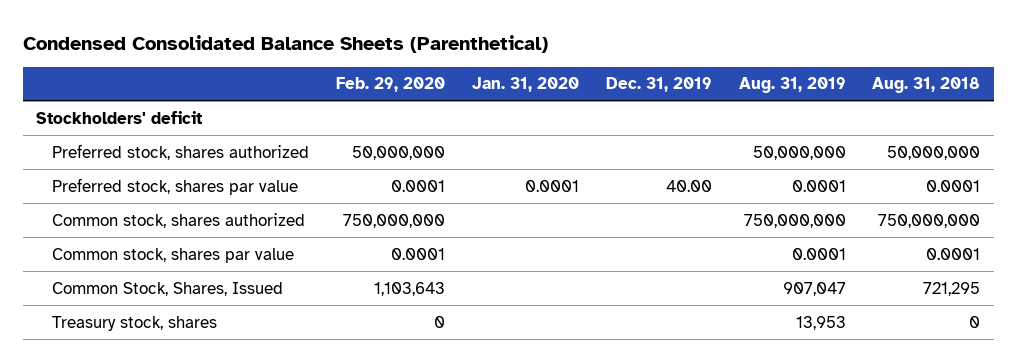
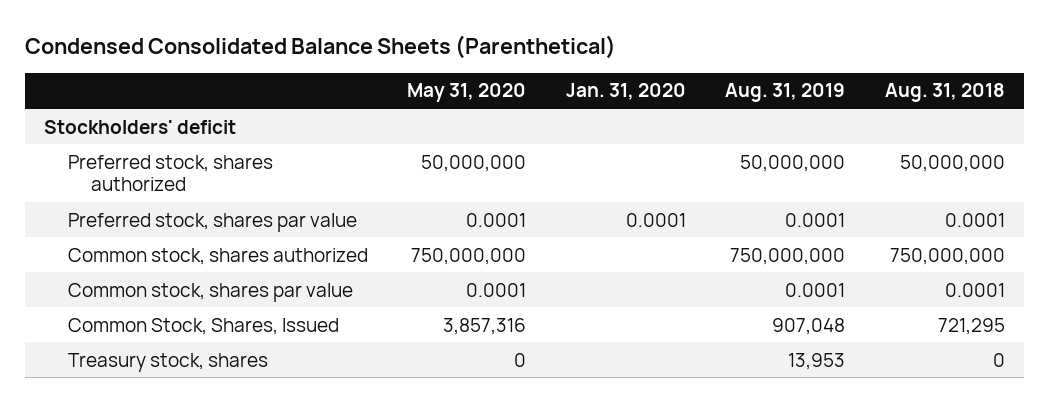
- | Feb. 29, 2020 | Jan. 31, 2020 | Dec. 31, 2019 | Aug. 31, 2019 | Aug. 31, 2018
+ | May 31, 2020 | Jan. 31, 2020 | Aug. 31, 2019 | Aug. 31, 2018
- Common Stock, Shares, Issued | 1,103,643 | | | 907,047 | 721,295
+ Common Stock, Shares, Issued | 3,857,316 | | 907,048 | 721,295

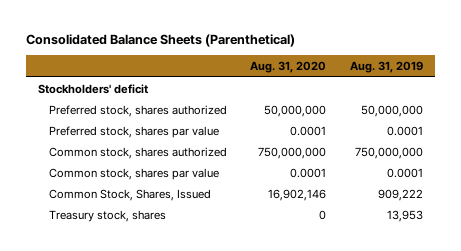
- Condensed Consolidated Balance Sheets (Parenthetical)
+ Consolidated Balance Sheets (Parenthetical)
- | May 31, 2020 | Jan. 31, 2020 | Aug. 31, 2019 | Aug. 31, 2018
+ | Aug. 31, 2020 | Aug. 31, 2019
- Common Stock, Shares, Issued | 3,857,316 | | 907,048 | 721,295
+ Common Stock, Shares, Issued | 16,902,146 | 909,222

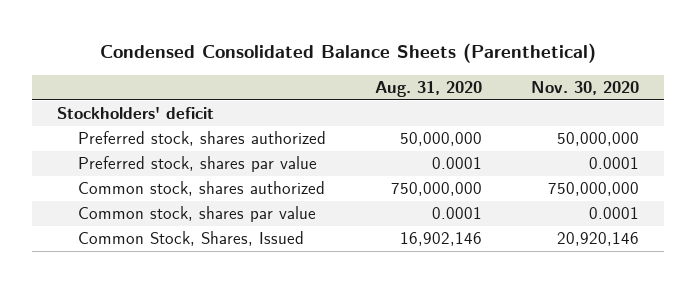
- Consolidated Balance Sheets (Parenthetical)
+ Condensed Consolidated Balance Sheets (Parenthetical)
- | Aug. 31, 2020 | Aug. 31, 2019
+ | Aug. 31, 2020 | Nov. 30, 2020
- Treasury stock, shares | 0 | 13,953

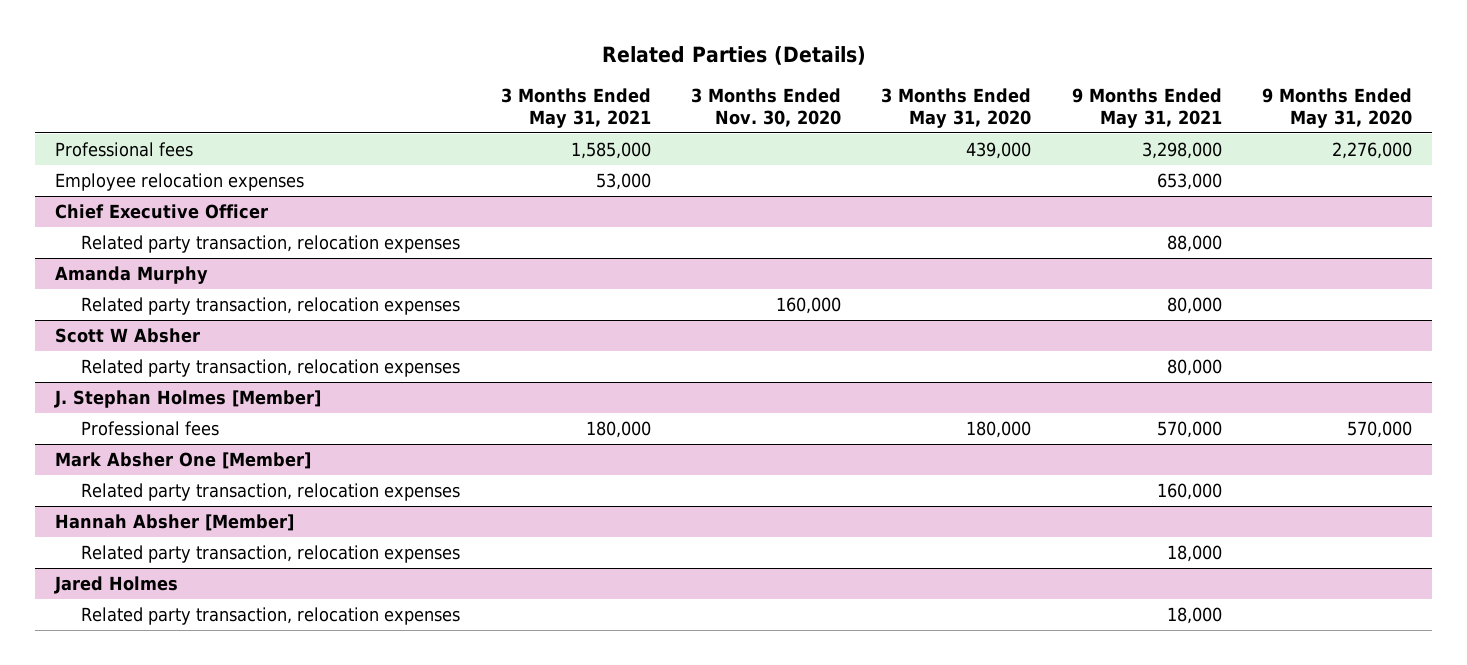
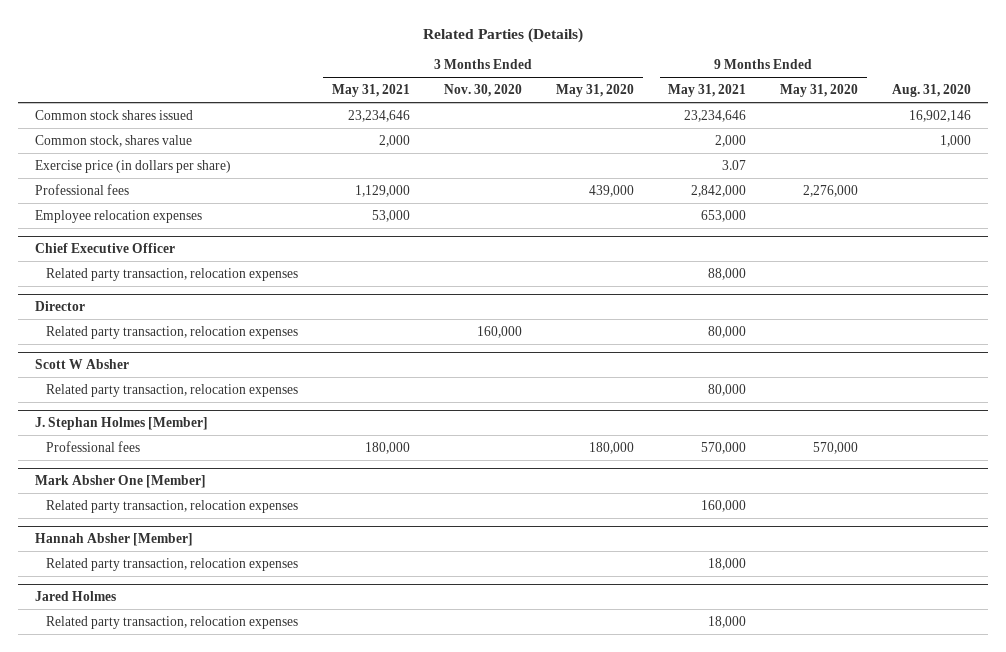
- | 3 Months Ended May 31, 2021 | 3 Months Ended Nov. 30, 2020 | 3 Months Ended May 31, 2020 | 9 Months Ended May 31, 2021 | 9 Months Ended May 31, 2020
+ | 3 Months Ended May 31, 2021 | 3 Months Ended Nov. 30, 2020 | 3 Months Ended May 31, 2020 | 9 Months Ended May 31, 2021 | 9 Months Ended May 31, 2020 | Aug. 31, 2020
- Professional fees | 1,585,000 | | 439,000 | 3,298,000 | 2,276,000
+ Common stock shares issued | 23,234,646 | | | 23,234,646 | | 16,902,146
+ Common stock, shares value | 2,000 | | | 2,000 | | 1,000
+ Exercise price (in dollars per share) | | | | 3.07 | |
+ Professional fees | 1,129,000 | | 439,000 | 2,842,000 | 2,276,000 |
- Amanda Murphy
+ Director

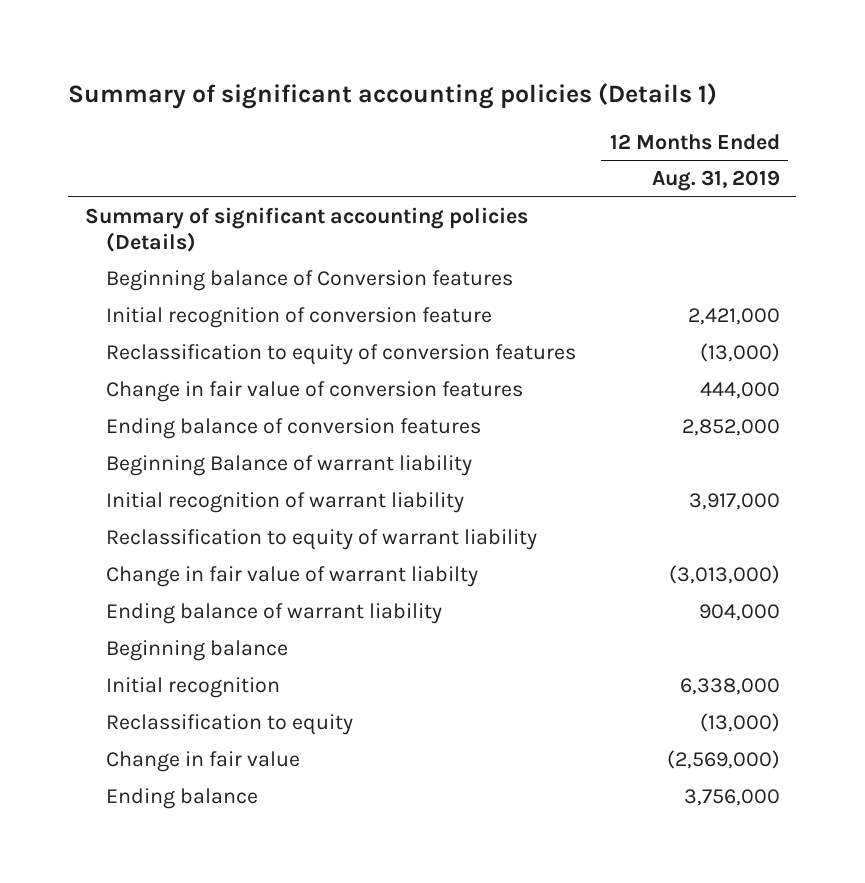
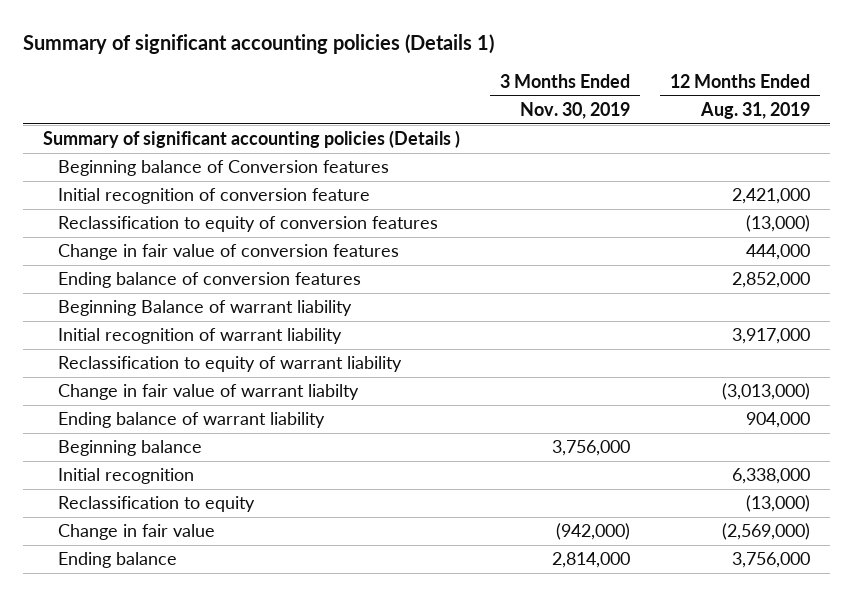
- | 12 Months Ended Aug. 31, 2019
+ | 3 Months Ended Nov. 30, 2019 | 12 Months Ended Aug. 31, 2019
- Summary of significant accounting policies (Details)
+ Summary of significant accounting policies (Details )

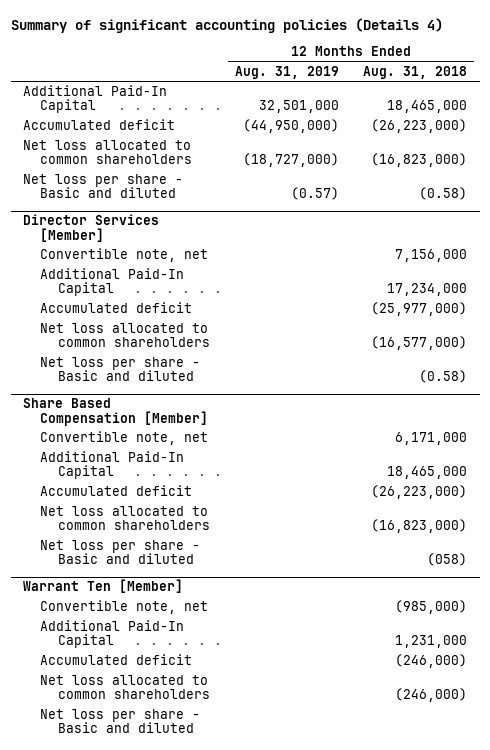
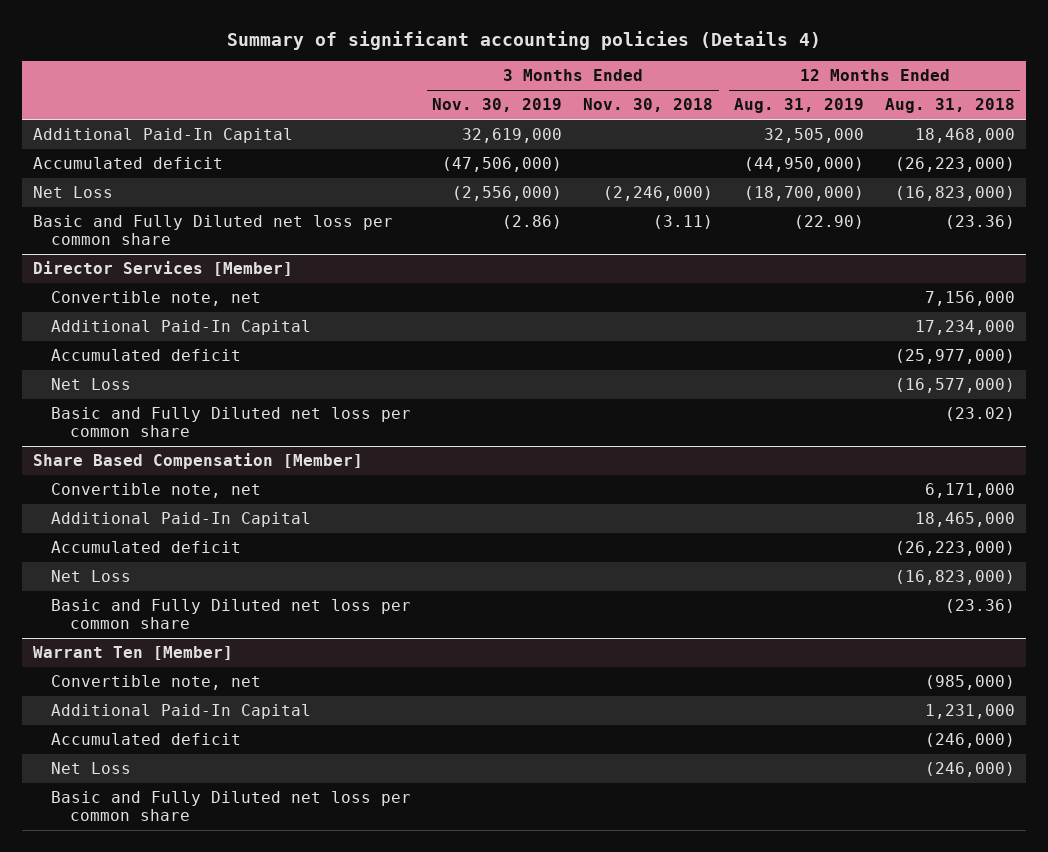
- | 12 Months Ended Aug. 31, 2019 | 12 Months Ended Aug. 31, 2018
+ | 3 Months Ended Nov. 30, 2019 | 3 Months Ended Nov. 30, 2018 | 12 Months Ended Aug. 31, 2019 | 12 Months Ended Aug. 31, 2018
- Additional Paid-In Capital | 32,501,000 | 18,465,000
+ Additional Paid-In Capital | 32,619,000 | | 32,505,000 | 18,468,000
- Net loss allocated to common shareholders | (18,727,000) | (16,823,000)
- Net loss per share - Basic and diluted | (0.57) | (0.58)
+ Net Loss | (2,556,000) | (2,246,000) | (18,700,000) | (16,823,000)
+ Basic and Fully Diluted net loss per common share | (2.86) | (3.11) | (22.90) | (23.36)
@ Director Services [Member]
- Net loss allocated to common shareholders | | (16,577,000)
- Net loss per share - Basic and diluted | | (0.58)
+ Net Loss | | | | (16,577,000)
+ Basic and Fully Diluted net loss per common share | | | | (23.02)
@ Share Based Compensation [Member]
- Net loss allocated to common shareholders | | (16,823,000)
- Net loss per share - Basic and diluted | | (058)
+ Net Loss | | | | (16,823,000)
+ Basic and Fully Diluted net loss per common share | | | | (23.36)
@ Warrant Ten [Member]
- Net loss allocated to common shareholders | | (246,000)
- Net loss per share - Basic and diluted
+ Net Loss | | | | (246,000)
+ Basic and Fully Diluted net loss per common share

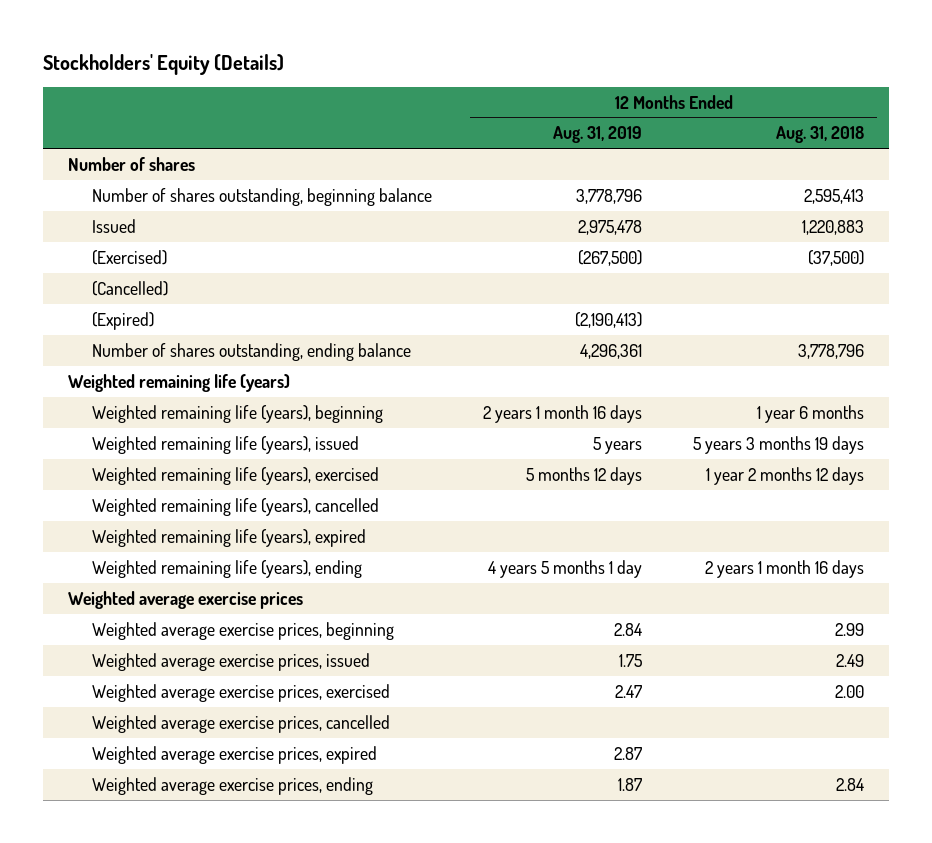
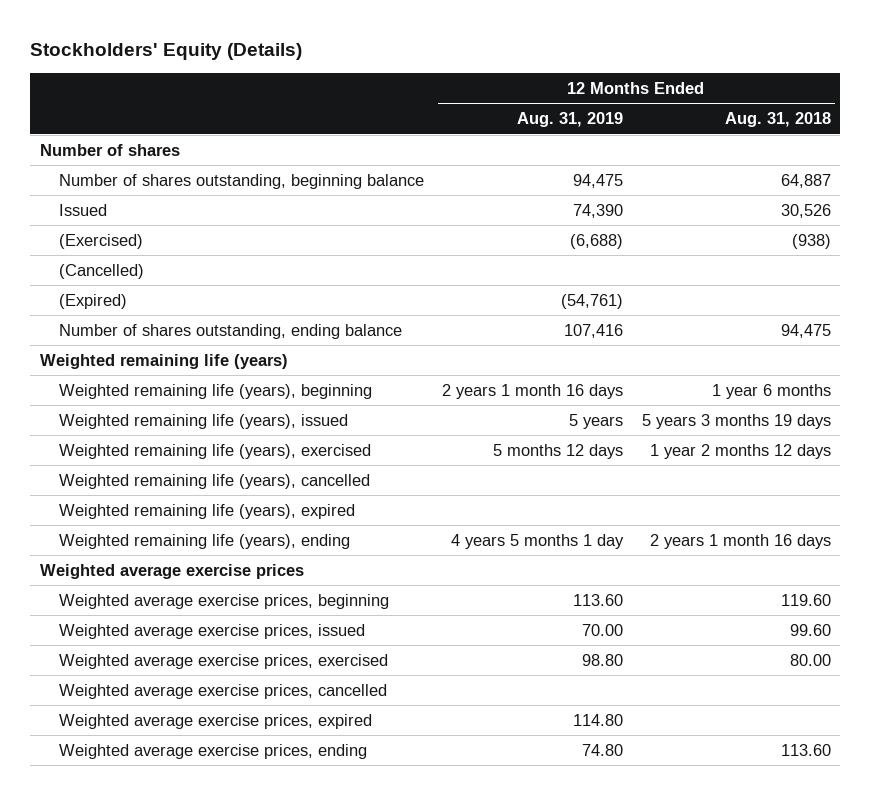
- Number of shares outstanding, beginning balance | 3,778,796 | 2,595,413
- Issued | 2,975,478 | 1,220,883
- (Exercised) | (267,500) | (37,500)
+ Number of shares outstanding, beginning balance | 94,475 | 64,887
+ Issued | 74,390 | 30,526
+ (Exercised) | (6,688) | (938)
- (Expired) | (2,190,413) |
- Number of shares outstanding, ending balance | 4,296,361 | 3,778,796
+ (Expired) | (54,761) |
+ Number of shares outstanding, ending balance | 107,416 | 94,475
- Weighted average exercise prices, beginning | 2.84 | 2.99
- Weighted average exercise prices, issued | 1.75 | 2.49
- Weighted average exercise prices, exercised | 2.47 | 2.00
+ Weighted average exercise prices, beginning | 113.60 | 119.60
+ Weighted average exercise prices, issued | 70.00 | 99.60
+ Weighted average exercise prices, exercised | 98.80 | 80.00
- Weighted average exercise prices, expired | 2.87 |
- Weighted average exercise prices, ending | 1.87 | 2.84
+ Weighted average exercise prices, expired | 114.80 |
+ Weighted average exercise prices, ending | 74.80 | 113.60

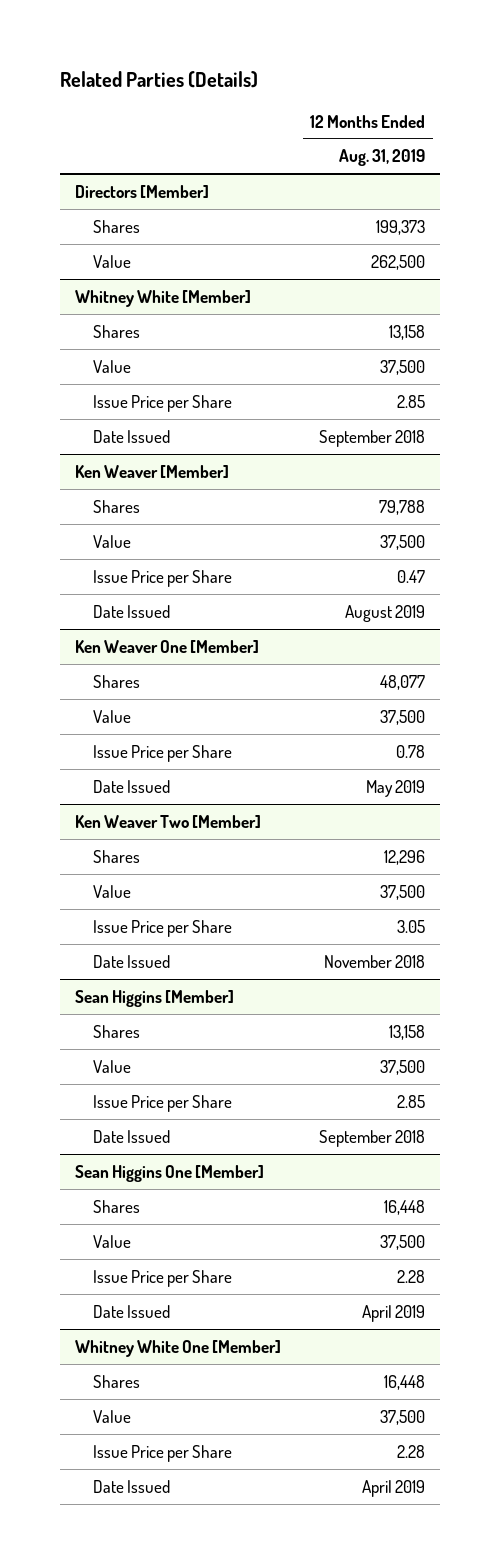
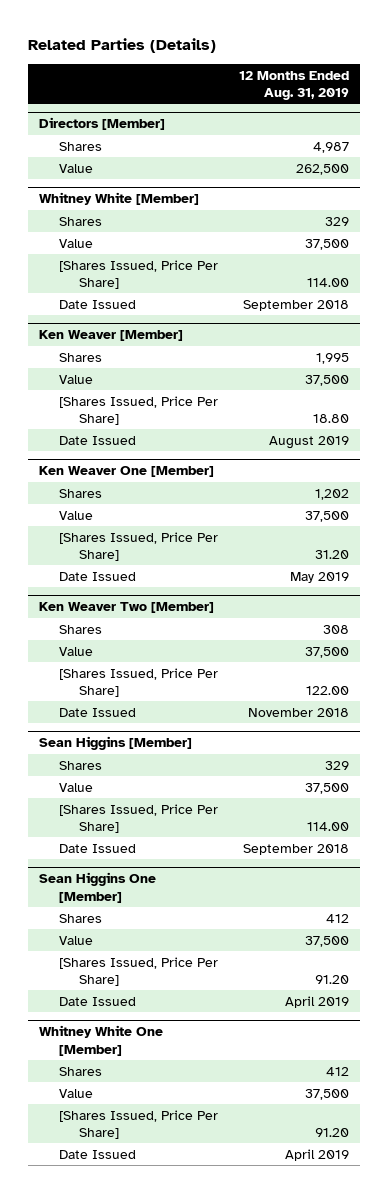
@ Directors [Member]
- Shares | 199,373
+ Shares | 4,987
@ Whitney White [Member]
- Shares | 13,158
+ Shares | 329
- Issue Price per Share | 2.85
+ [Shares Issued, Price Per Share] | 114.00
@ Ken Weaver [Member]
- Shares | 79,788
+ Shares | 1,995
- Issue Price per Share | 0.47
+ [Shares Issued, Price Per Share] | 18.80
@ Ken Weaver One [Member]
- Shares | 48,077
+ Shares | 1,202
- Issue Price per Share | 0.78
+ [Shares Issued, Price Per Share] | 31.20
@ Ken Weaver Two [Member]
- Shares | 12,296
+ Shares | 308
- Issue Price per Share | 3.05
+ [Shares Issued, Price Per Share] | 122.00
@ Sean Higgins [Member]
- Shares | 13,158
+ Shares | 329
- Issue Price per Share | 2.85
+ [Shares Issued, Price Per Share] | 114.00
@ Sean Higgins One [Member]
- Shares | 16,448
+ Shares | 412
- Issue Price per Share | 2.28
+ [Shares Issued, Price Per Share] | 91.20
@ Whitney White One [Member]
- Shares | 16,448
+ Shares | 412
- Issue Price per Share | 2.28
+ [Shares Issued, Price Per Share] | 91.20

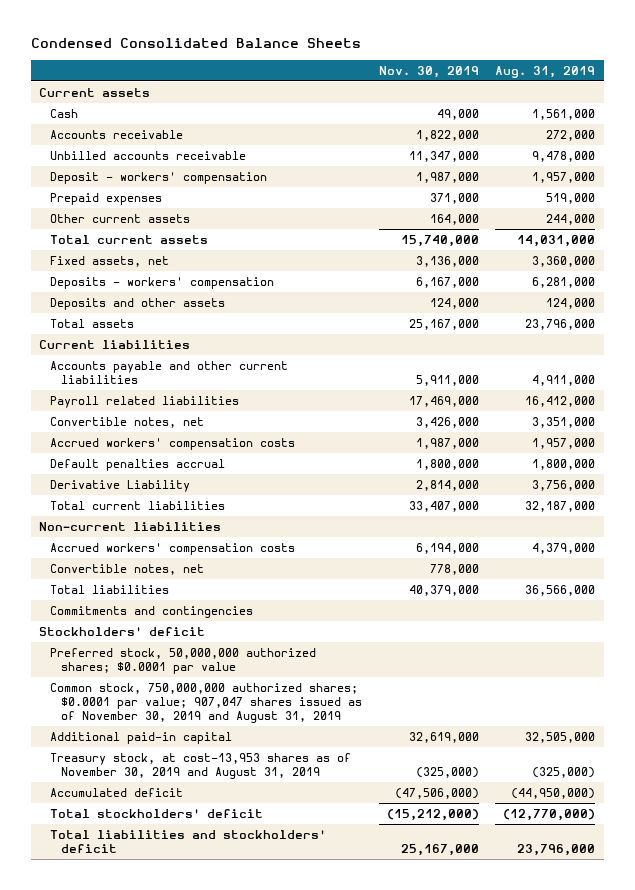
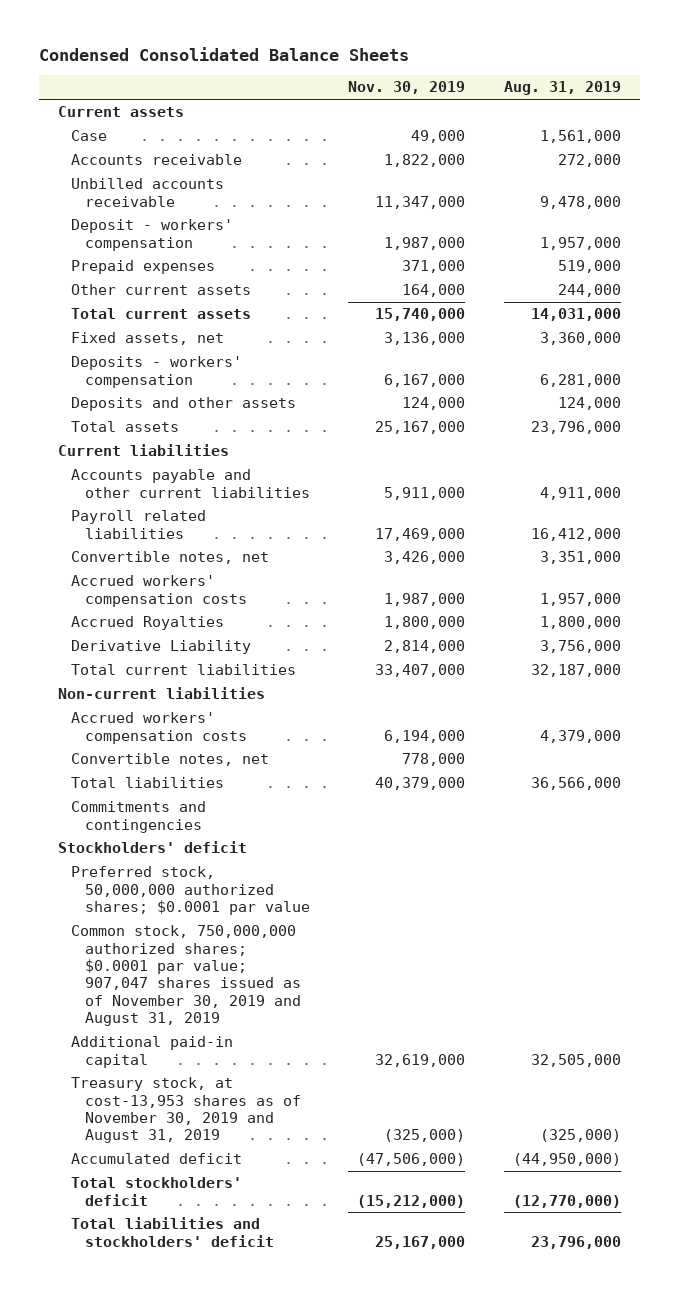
- Cash | 49,000 | 1,561,000
+ Case | 49,000 | 1,561,000
- Default penalties accrual | 1,800,000 | 1,800,000
+ Accrued Royalties | 1,800,000 | 1,800,000

